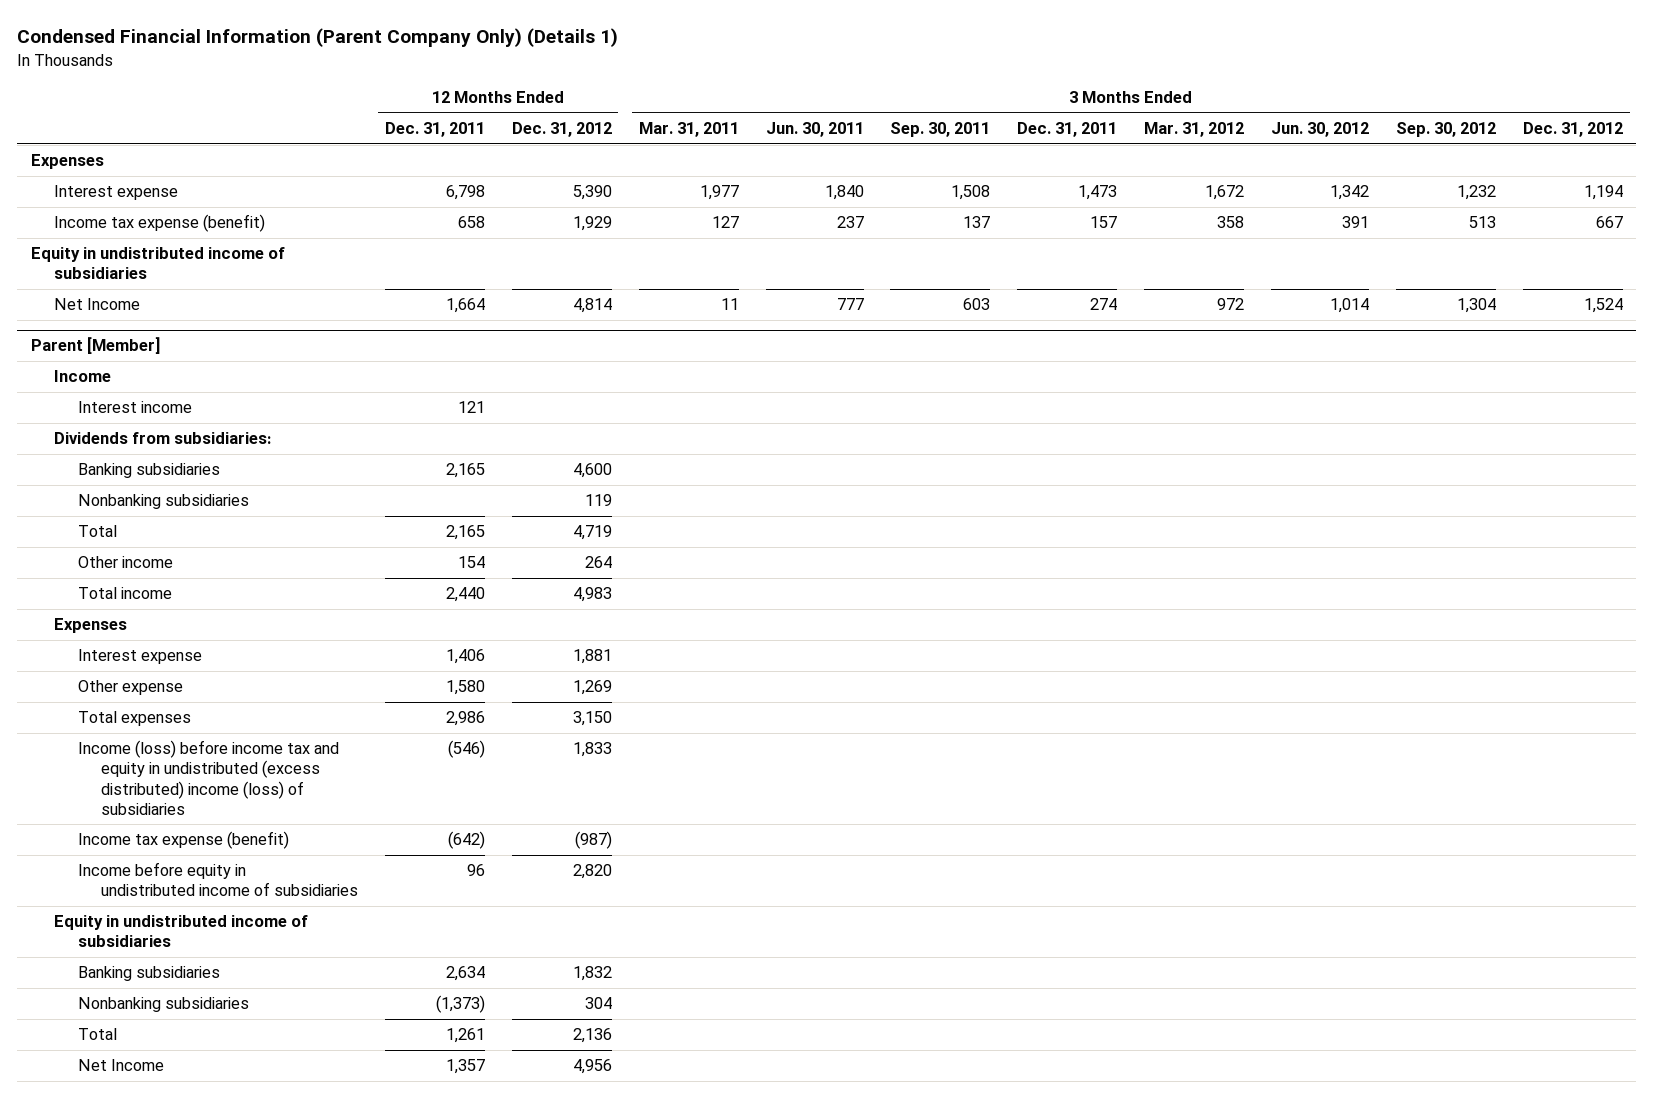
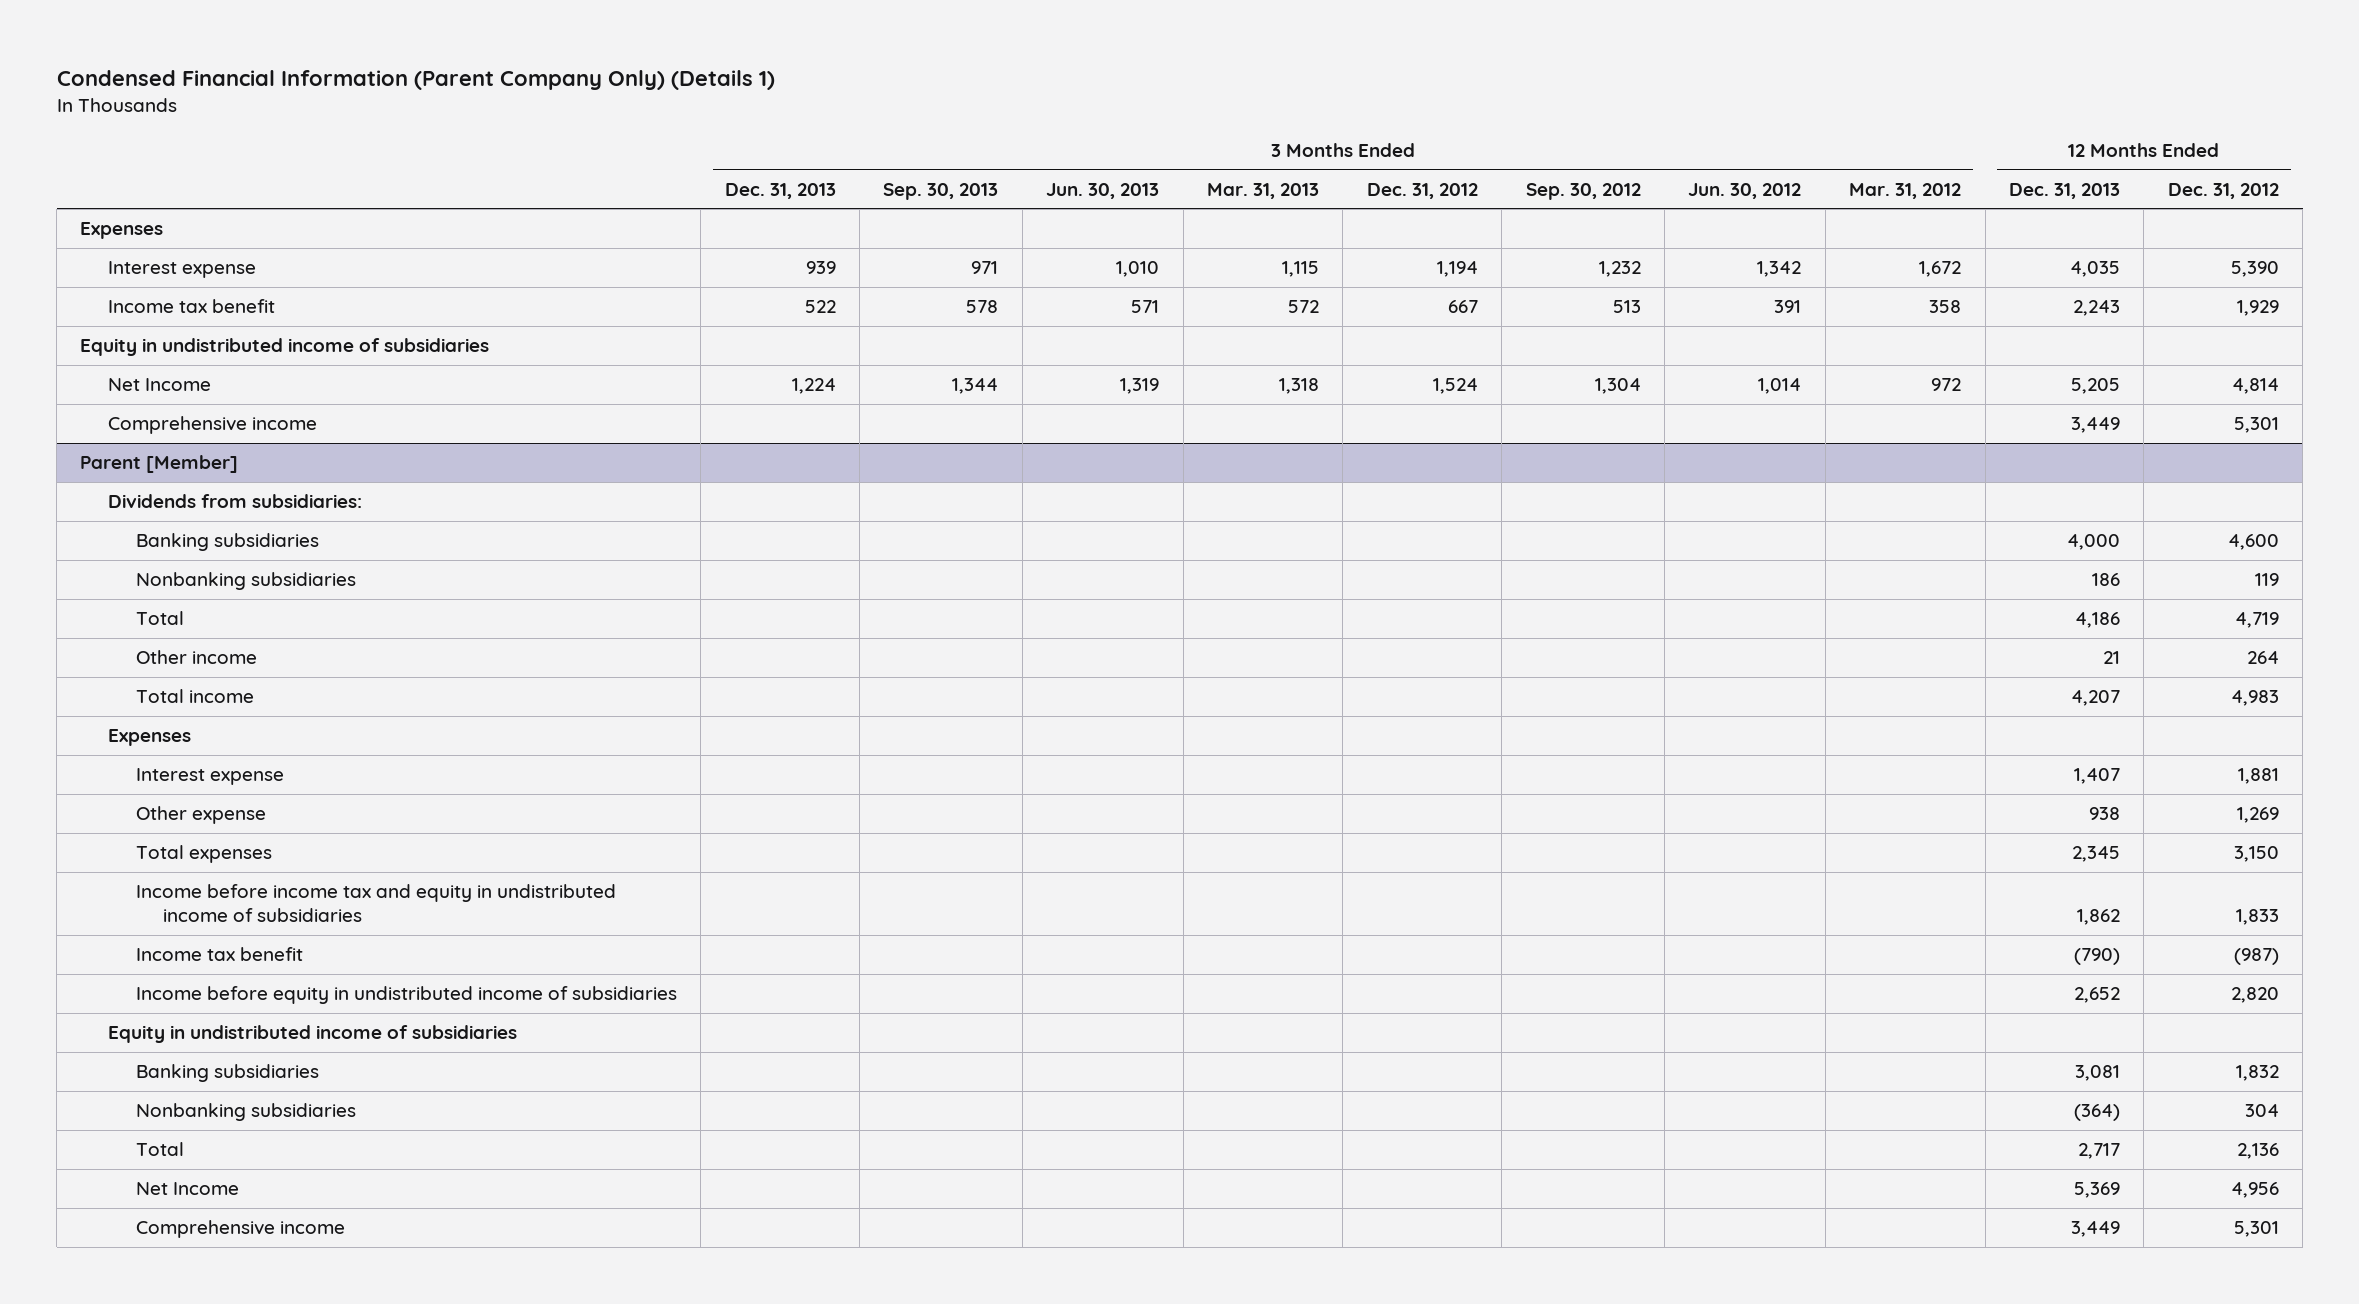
- | 12 Months Ended Dec. 31, 2011 | 12 Months Ended Dec. 31, 2012 | 3 Months Ended Mar. 31, 2011 | 3 Months Ended Jun. 30, 2011 | 3 Months Ended Sep. 30, 2011 | 3 Months Ended Dec. 31, 2011 | 3 Months Ended Mar. 31, 2012 | 3 Months Ended Jun. 30, 2012 | 3 Months Ended Sep. 30, 2012 | 3 Months Ended Dec. 31, 2012
+ | 3 Months Ended Dec. 31, 2013 | 3 Months Ended Sep. 30, 2013 | 3 Months Ended Jun. 30, 2013 | 3 Months Ended Mar. 31, 2013 | 3 Months Ended Dec. 31, 2012 | 3 Months Ended Sep. 30, 2012 | 3 Months Ended Jun. 30, 2012 | 3 Months Ended Mar. 31, 2012 | 12 Months Ended Dec. 31, 2013 | 12 Months Ended Dec. 31, 2012
- Income tax expense (benefit) | 658 | 1,929 | 127 | 237 | 137 | 157 | 358 | 391 | 513 | 667
+ Income tax benefit | 522 | 578 | 571 | 572 | 667 | 513 | 391 | 358 | 2,243 | 1,929
+ Comprehensive income | | | | | | | | | 3,449 | 5,301
@ Parent [Member]
- Income
- Interest income | 121 | | | | | | | | |
- Income (loss) before income tax and equity in undistributed (excess distributed) income (loss) of subsidiaries | (546) | 1,833 | | | | | | | |
- Income tax expense (benefit) | (642) | (987) | | | | | | | |
+ Income before income tax and equity in undistributed income of subsidiaries | | | | | | | | | 1,862 | 1,833
+ Income tax benefit | | | | | | | | | (790) | (987)
+ Comprehensive income | | | | | | | | | 3,449 | 5,301

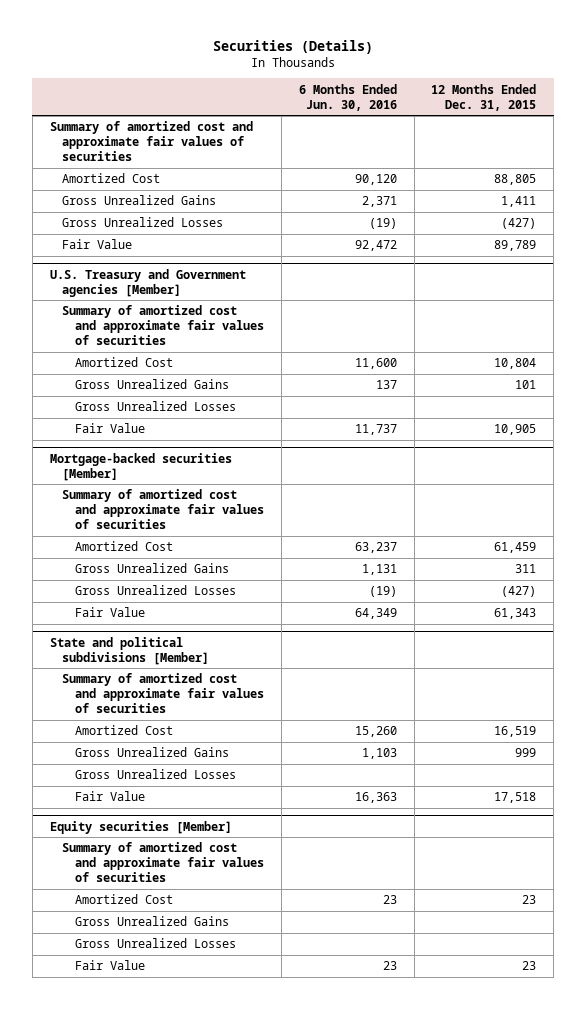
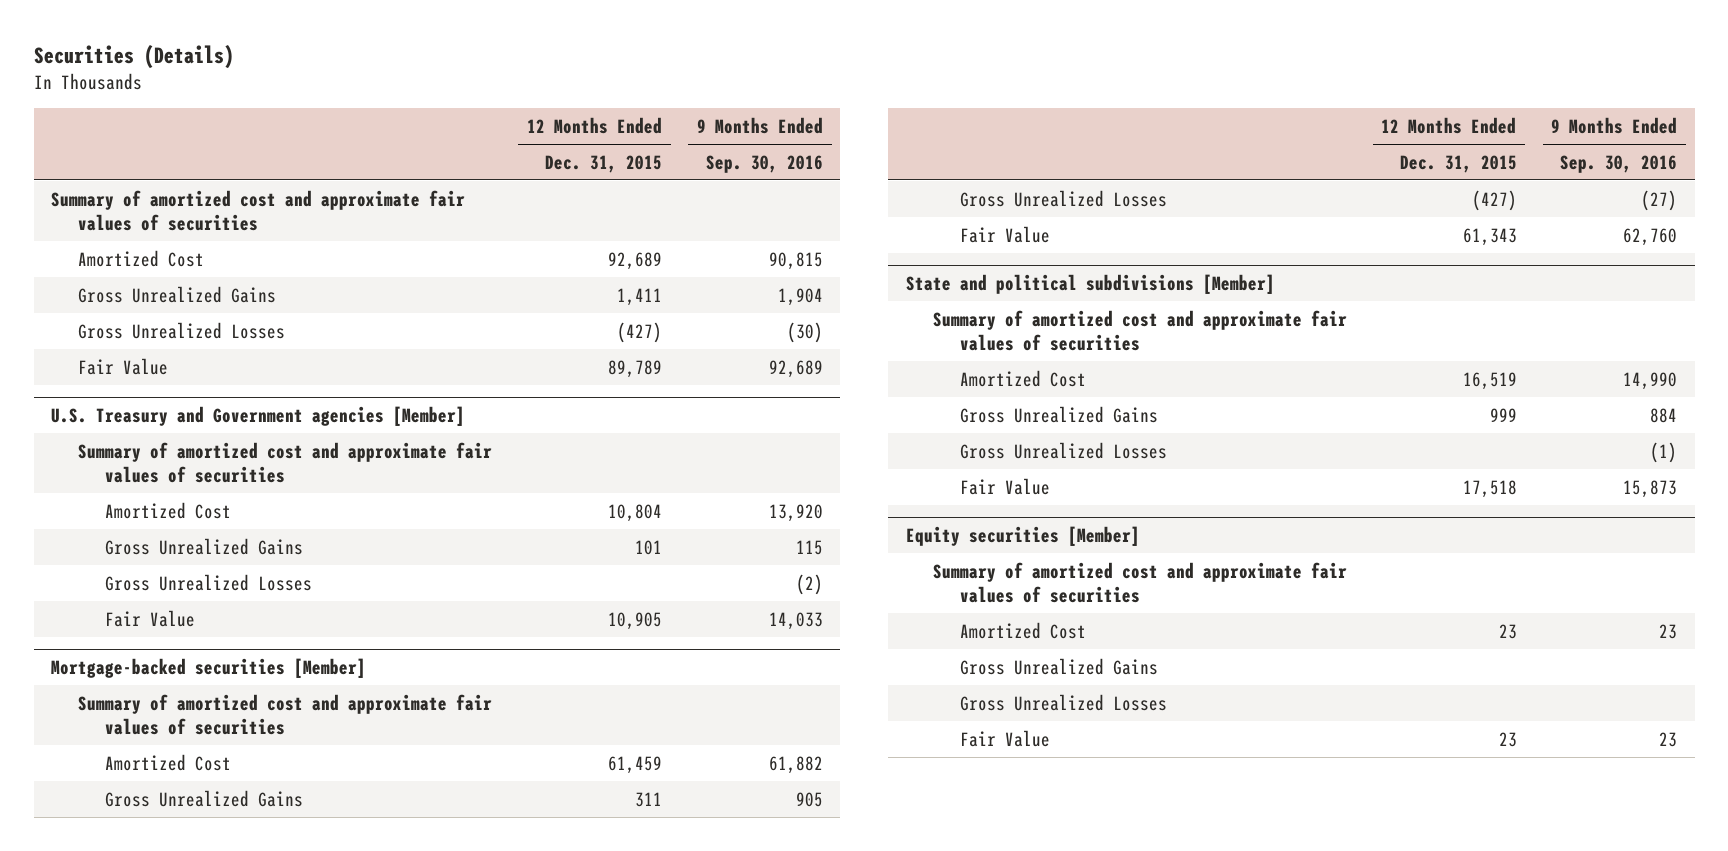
- | 6 Months Ended Jun. 30, 2016 | 12 Months Ended Dec. 31, 2015
+ | 12 Months Ended Dec. 31, 2015 | 9 Months Ended Sep. 30, 2016
- Amortized Cost | 90,120 | 88,805
+ Amortized Cost | 92,689 | 90,815

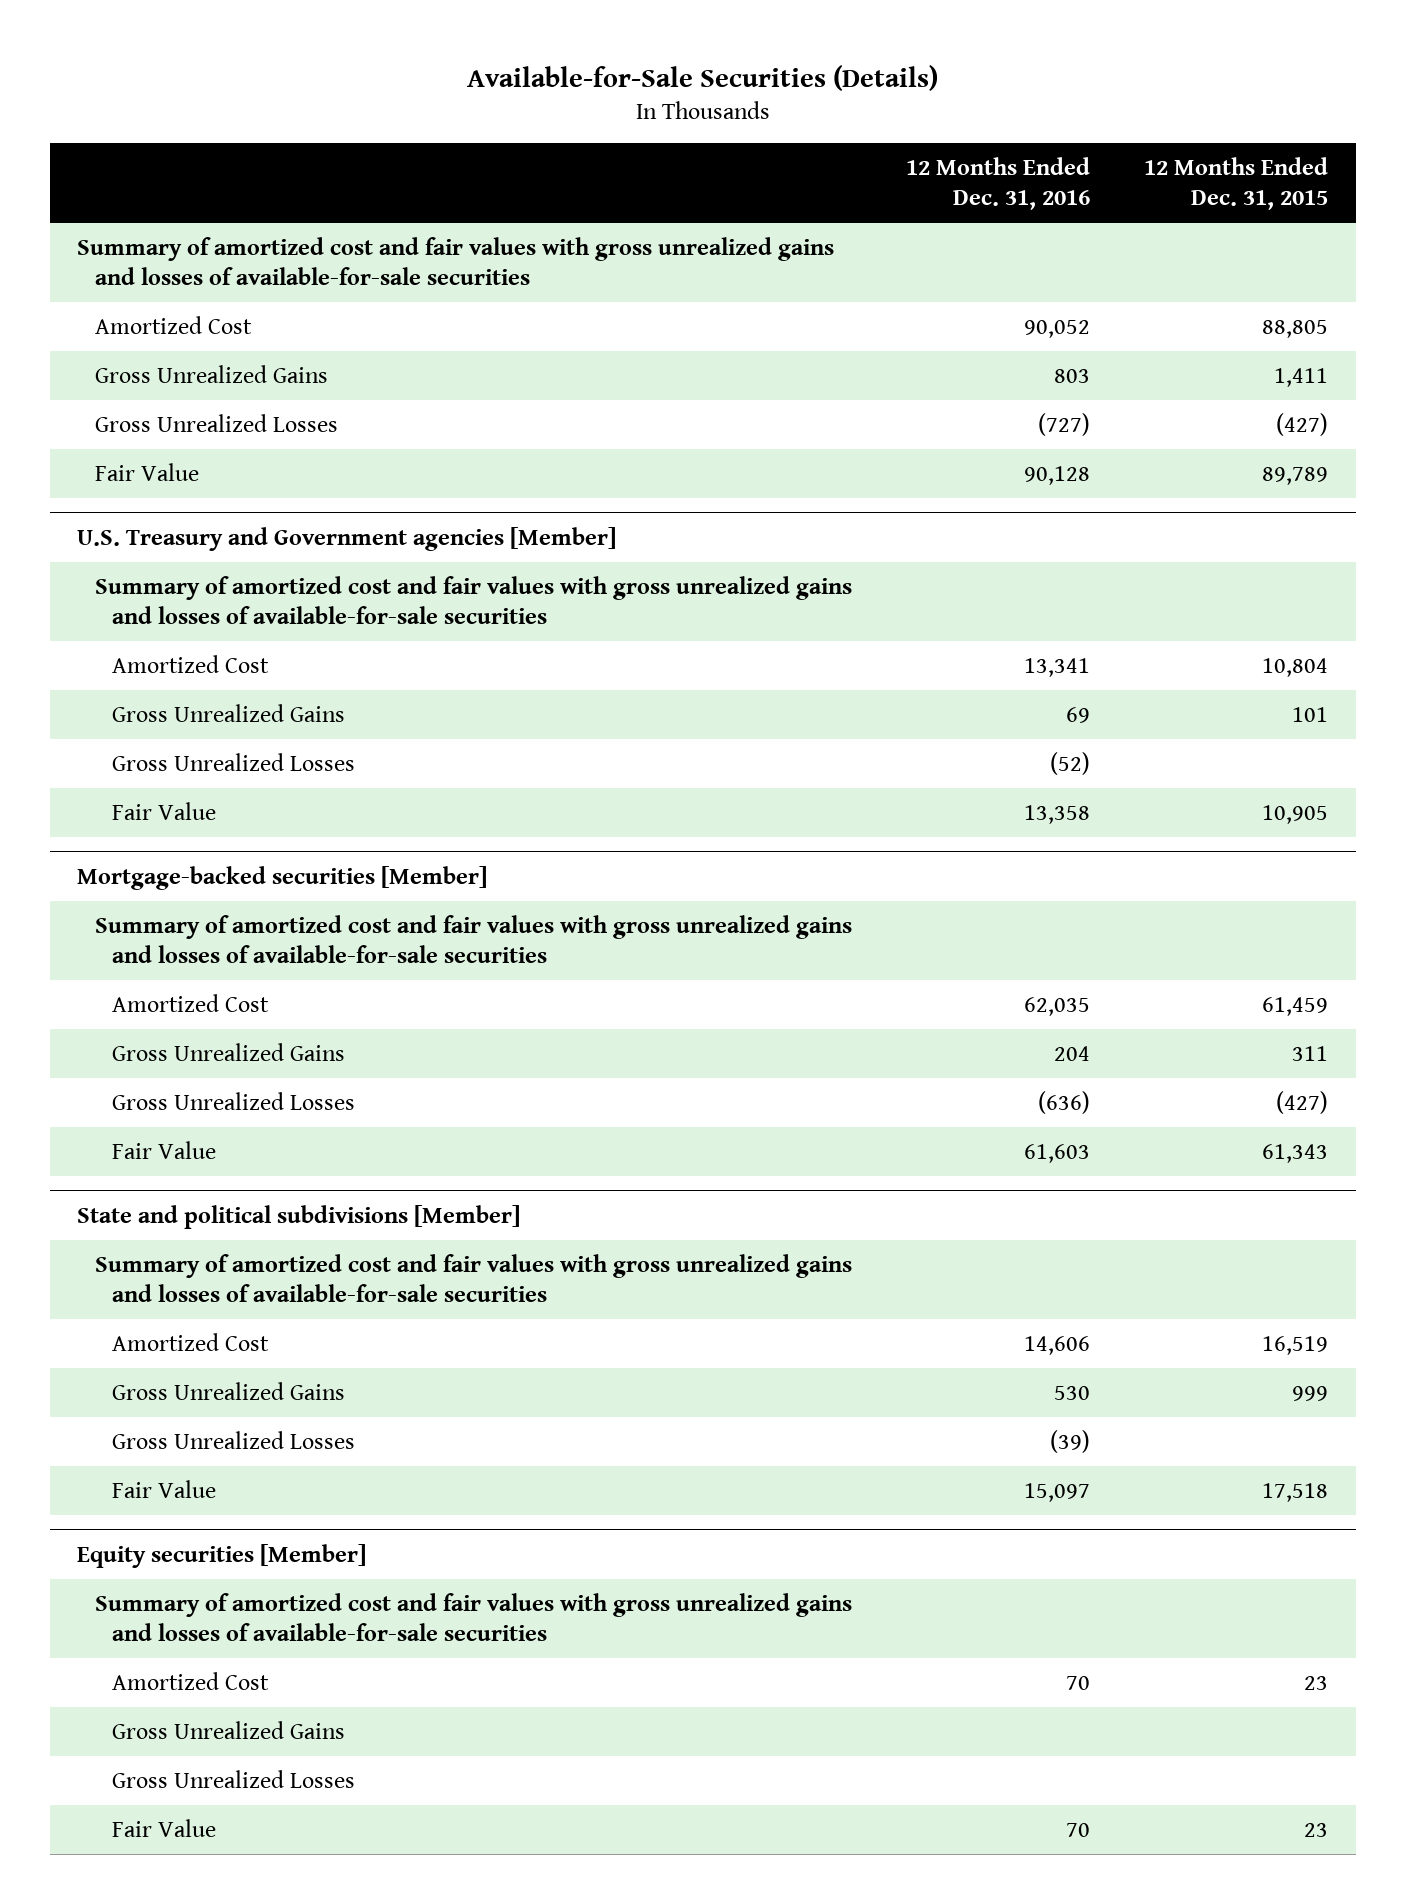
- Securities (Details)
+ Available-for-Sale Securities (Details)
- | 12 Months Ended Dec. 31, 2015 | 9 Months Ended Sep. 30, 2016
+ | 12 Months Ended Dec. 31, 2016 | 12 Months Ended Dec. 31, 2015
- Summary of amortized cost and approximate fair values of securities
- Amortized Cost | 92,689 | 90,815
+ Summary of amortized cost and fair values with gross unrealized gains and losses of available-for-sale securities
+ Amortized Cost | 90,052 | 88,805
@ U.S. Treasury and Government agencies [Member]
- Summary of amortized cost and approximate fair values of securities
+ Summary of amortized cost and fair values with gross unrealized gains and losses of available-for-sale securities
@ Mortgage-backed securities [Member]
- Summary of amortized cost and approximate fair values of securities
+ Summary of amortized cost and fair values with gross unrealized gains and losses of available-for-sale securities
@ State and political subdivisions [Member]
- Summary of amortized cost and approximate fair values of securities
+ Summary of amortized cost and fair values with gross unrealized gains and losses of available-for-sale securities
@ Equity securities [Member]
- Summary of amortized cost and approximate fair values of securities
+ Summary of amortized cost and fair values with gross unrealized gains and losses of available-for-sale securities

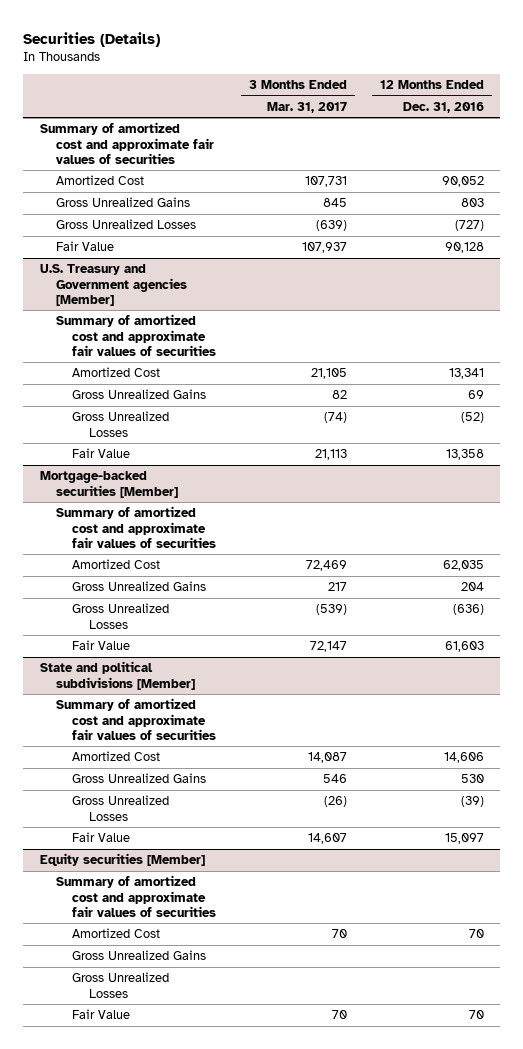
- Available-for-Sale Securities (Details)
+ Securities (Details)
- | 12 Months Ended Dec. 31, 2016 | 12 Months Ended Dec. 31, 2015
+ | 3 Months Ended Mar. 31, 2017 | 12 Months Ended Dec. 31, 2016
- Summary of amortized cost and fair values with gross unrealized gains and losses of available-for-sale securities
+ Summary of amortized cost and approximate fair values of securities
@ U.S. Treasury and Government agencies [Member]
- Summary of amortized cost and fair values with gross unrealized gains and losses of available-for-sale securities
+ Summary of amortized cost and approximate fair values of securities
@ Mortgage-backed securities [Member]
- Summary of amortized cost and fair values with gross unrealized gains and losses of available-for-sale securities
+ Summary of amortized cost and approximate fair values of securities
@ State and political subdivisions [Member]
- Summary of amortized cost and fair values with gross unrealized gains and losses of available-for-sale securities
+ Summary of amortized cost and approximate fair values of securities
@ Equity securities [Member]
- Summary of amortized cost and fair values with gross unrealized gains and losses of available-for-sale securities
+ Summary of amortized cost and approximate fair values of securities

